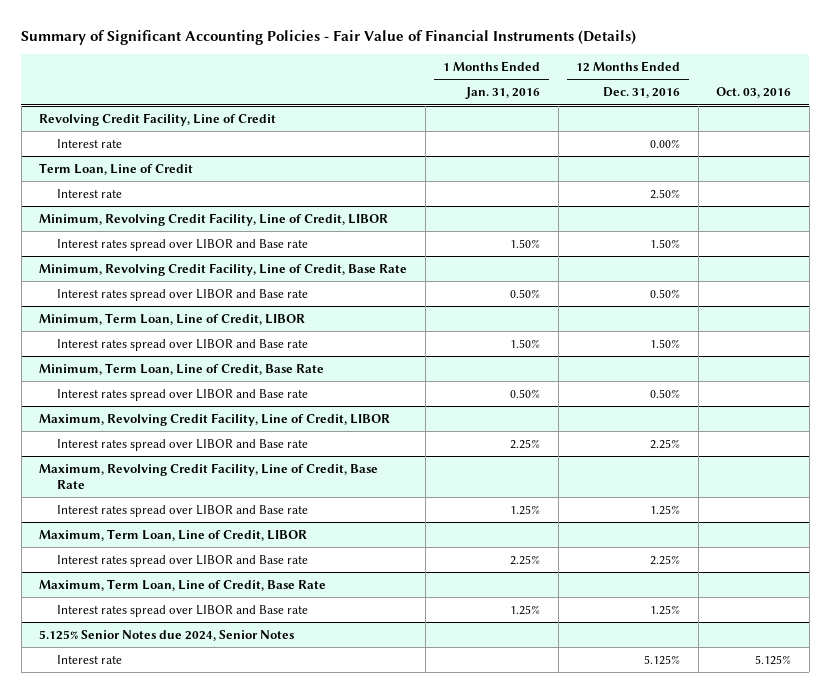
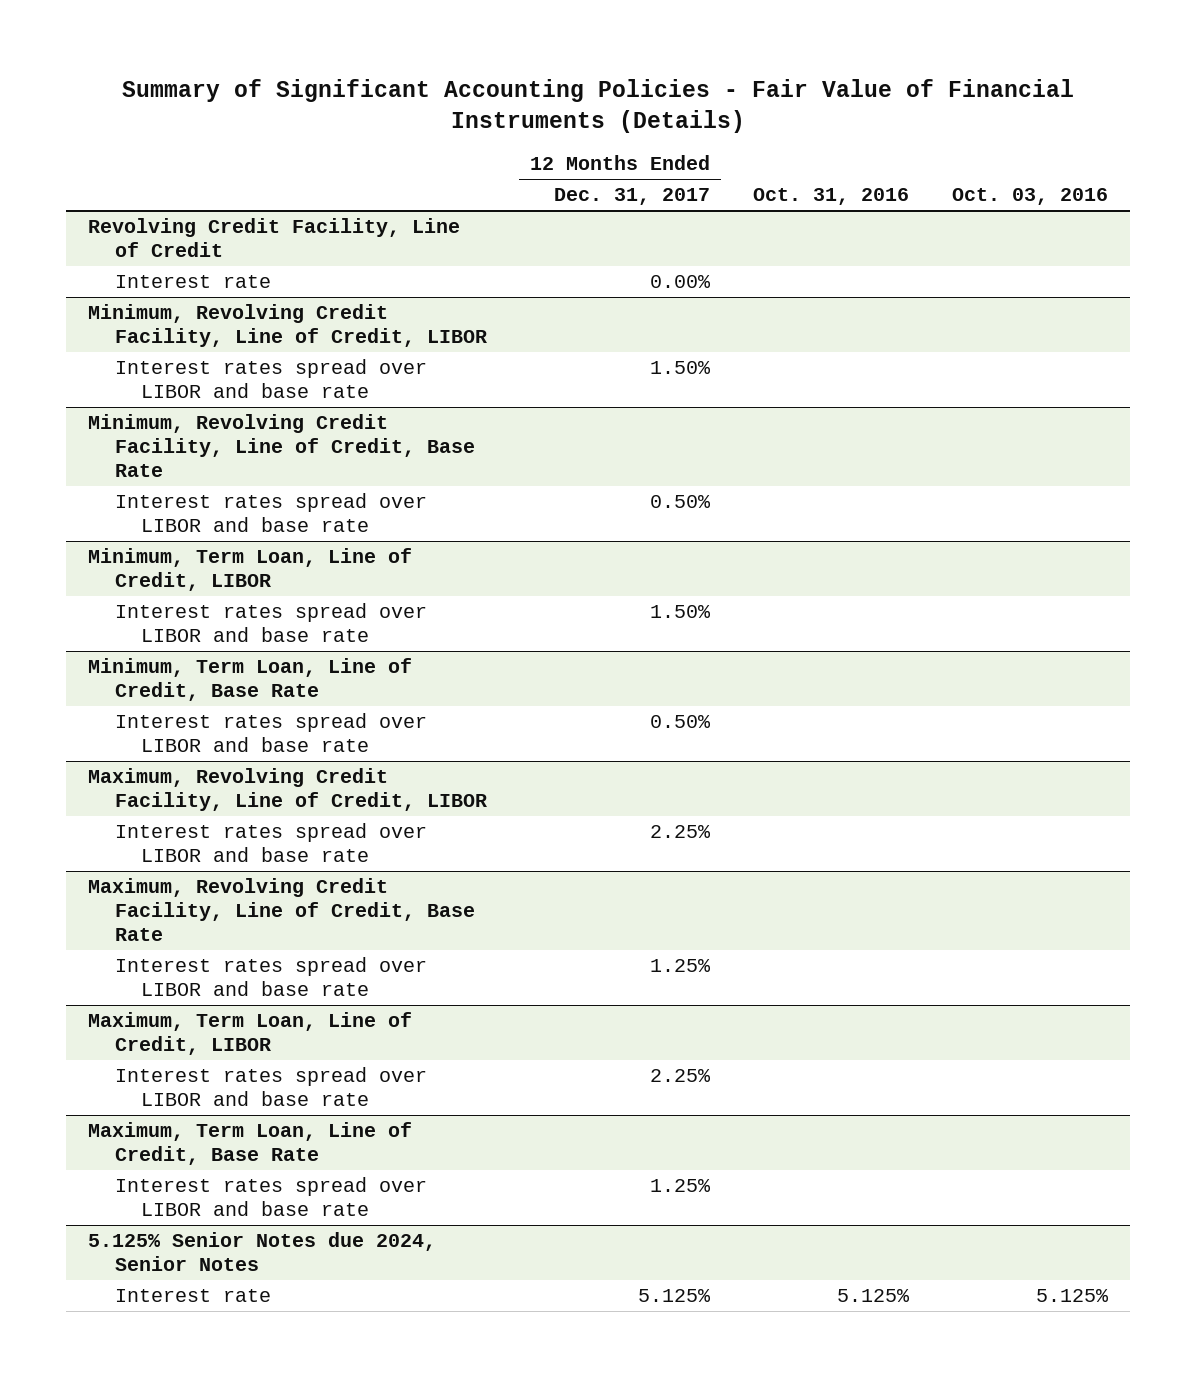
- | 1 Months Ended Jan. 31, 2016 | 12 Months Ended Dec. 31, 2016 | Oct. 03, 2016
+ | 12 Months Ended Dec. 31, 2017 | Oct. 31, 2016 | Oct. 03, 2016
- Term Loan, Line of Credit
- Interest rate | | 2.50% |
@ Minimum, Revolving Credit Facility, Line of Credit, LIBOR
- Interest rates spread over LIBOR and Base rate | 1.50% | 1.50% |
+ Interest rates spread over LIBOR and base rate | 1.50% | |
@ Minimum, Revolving Credit Facility, Line of Credit, Base Rate
- Interest rates spread over LIBOR and Base rate | 0.50% | 0.50% |
+ Interest rates spread over LIBOR and base rate | 0.50% | |
@ Minimum, Term Loan, Line of Credit, LIBOR
- Interest rates spread over LIBOR and Base rate | 1.50% | 1.50% |
+ Interest rates spread over LIBOR and base rate | 1.50% | |
@ Minimum, Term Loan, Line of Credit, Base Rate
- Interest rates spread over LIBOR and Base rate | 0.50% | 0.50% |
+ Interest rates spread over LIBOR and base rate | 0.50% | |
@ Maximum, Revolving Credit Facility, Line of Credit, LIBOR
- Interest rates spread over LIBOR and Base rate | 2.25% | 2.25% |
+ Interest rates spread over LIBOR and base rate | 2.25% | |
@ Maximum, Revolving Credit Facility, Line of Credit, Base Rate
- Interest rates spread over LIBOR and Base rate | 1.25% | 1.25% |
+ Interest rates spread over LIBOR and base rate | 1.25% | |
@ Maximum, Term Loan, Line of Credit, LIBOR
- Interest rates spread over LIBOR and Base rate | 2.25% | 2.25% |
+ Interest rates spread over LIBOR and base rate | 2.25% | |
@ Maximum, Term Loan, Line of Credit, Base Rate
- Interest rates spread over LIBOR and Base rate | 1.25% | 1.25% |
+ Interest rates spread over LIBOR and base rate | 1.25% | |

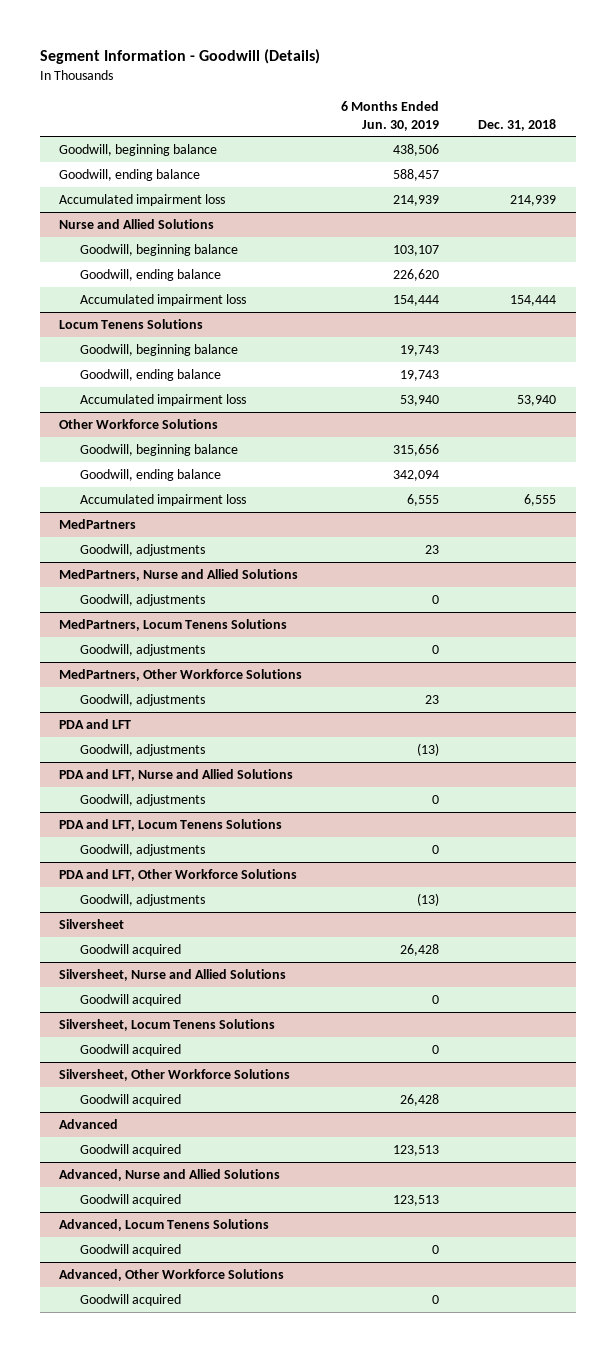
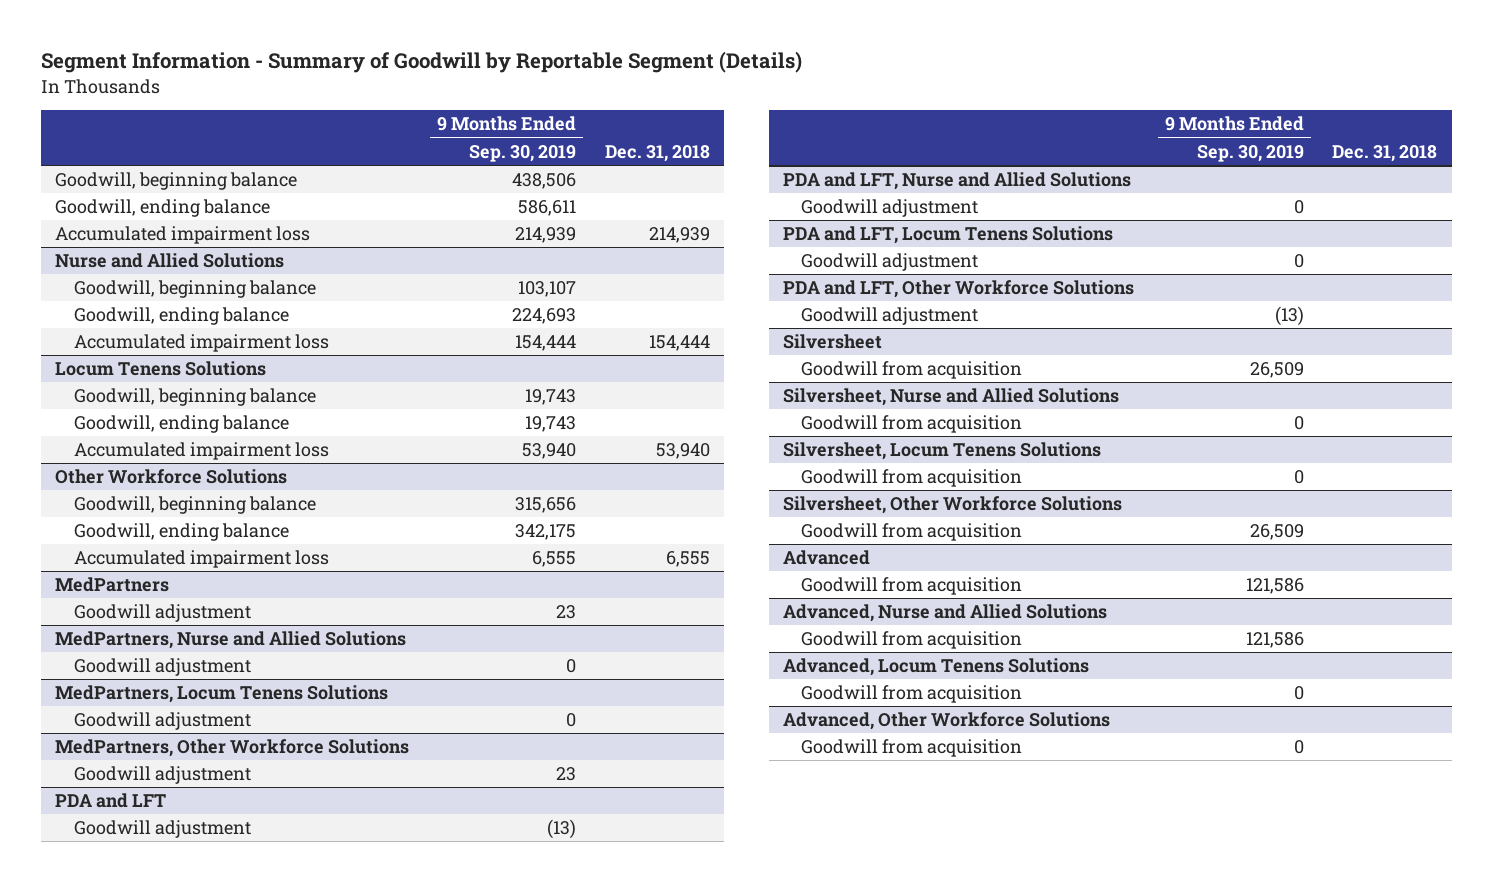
- Segment Information - Goodwill (Details)
+ Segment Information - Summary of Goodwill by Reportable Segment (Details)
- | 6 Months Ended Jun. 30, 2019 | Dec. 31, 2018
+ | 9 Months Ended Sep. 30, 2019 | Dec. 31, 2018
@ MedPartners
- Goodwill, adjustments | 23 |
+ Goodwill adjustment | 23 |
@ MedPartners, Nurse and Allied Solutions
- Goodwill, adjustments | 0 |
+ Goodwill adjustment | 0 |
@ MedPartners, Locum Tenens Solutions
- Goodwill, adjustments | 0 |
+ Goodwill adjustment | 0 |
@ MedPartners, Other Workforce Solutions
- Goodwill, adjustments | 23 |
+ Goodwill adjustment | 23 |
@ PDA and LFT
- Goodwill, adjustments | (13) |
+ Goodwill adjustment | (13) |
@ PDA and LFT, Nurse and Allied Solutions
- Goodwill, adjustments | 0 |
+ Goodwill adjustment | 0 |
@ PDA and LFT, Locum Tenens Solutions
- Goodwill, adjustments | 0 |
+ Goodwill adjustment | 0 |
@ PDA and LFT, Other Workforce Solutions
- Goodwill, adjustments | (13) |
+ Goodwill adjustment | (13) |
@ Silversheet
- Goodwill acquired | 26,428 |
+ Goodwill from acquisition | 26,509 |
@ Silversheet, Nurse and Allied Solutions
- Goodwill acquired | 0 |
+ Goodwill from acquisition | 0 |
@ Silversheet, Locum Tenens Solutions
- Goodwill acquired | 0 |
+ Goodwill from acquisition | 0 |
@ Silversheet, Other Workforce Solutions
- Goodwill acquired | 26,428 |
+ Goodwill from acquisition | 26,509 |
@ Advanced
- Goodwill acquired | 123,513 |
+ Goodwill from acquisition | 121,586 |
@ Advanced, Nurse and Allied Solutions
- Goodwill acquired | 123,513 |
+ Goodwill from acquisition | 121,586 |
@ Advanced, Locum Tenens Solutions
- Goodwill acquired | 0 |
+ Goodwill from acquisition | 0 |
@ Advanced, Other Workforce Solutions
- Goodwill acquired | 0 |
+ Goodwill from acquisition | 0 |

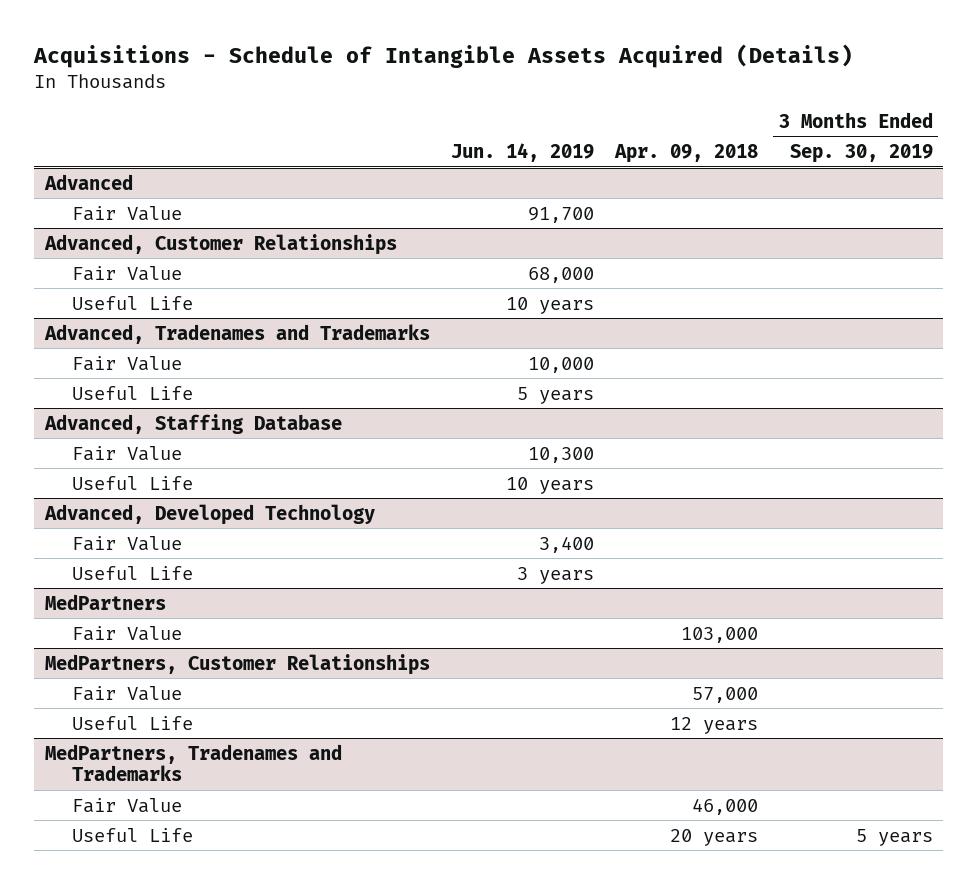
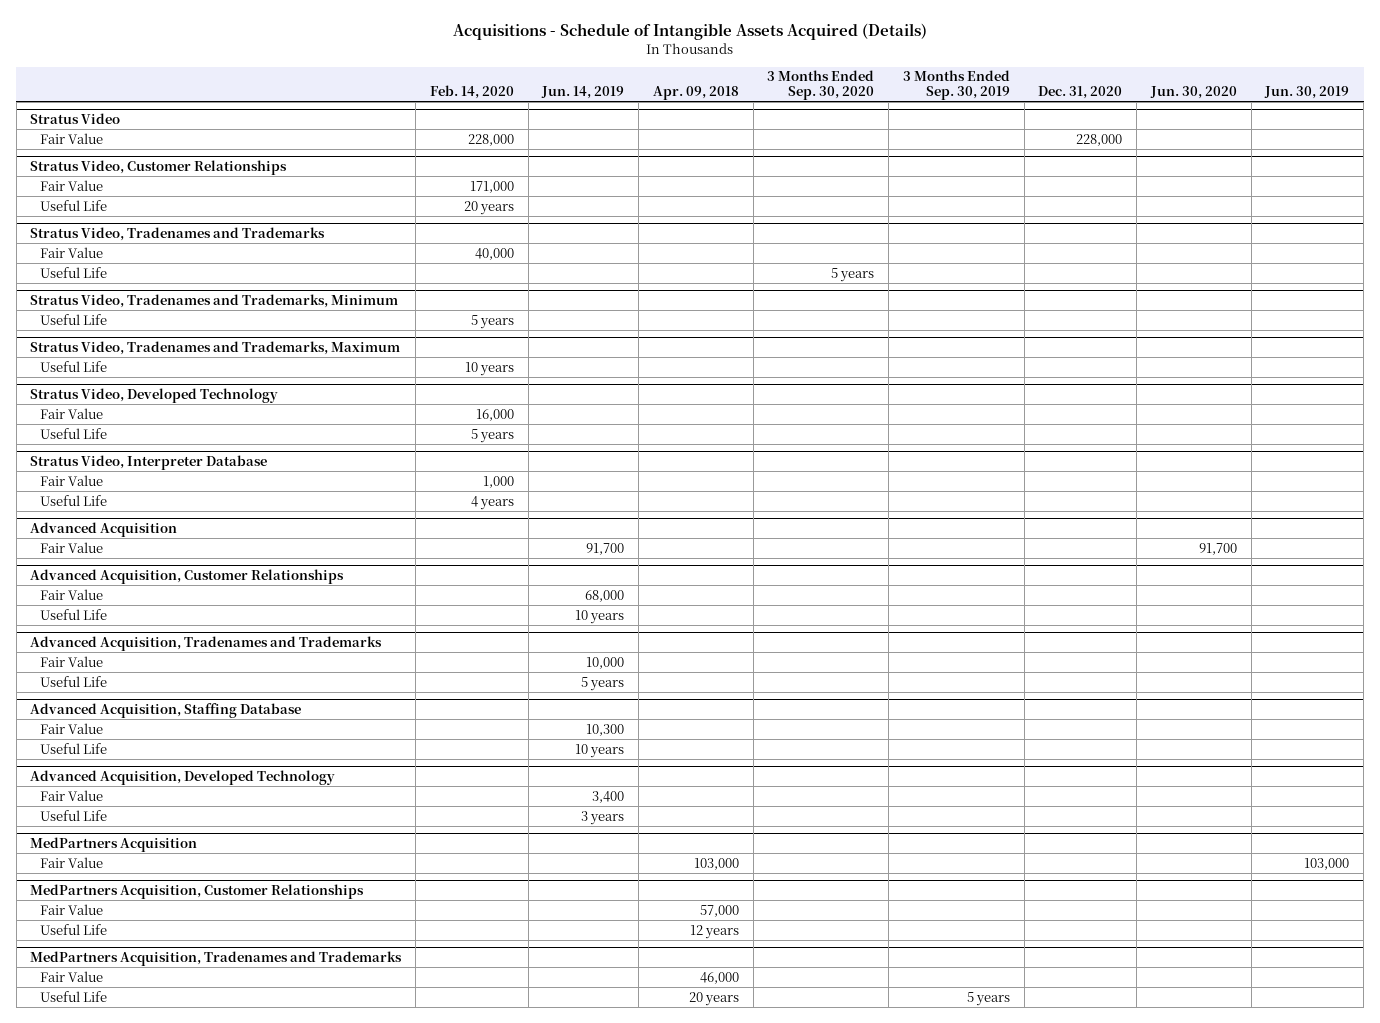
- | Jun. 14, 2019 | Apr. 09, 2018 | 3 Months Ended Sep. 30, 2019
+ | Feb. 14, 2020 | Jun. 14, 2019 | Apr. 09, 2018 | 3 Months Ended Sep. 30, 2020 | 3 Months Ended Sep. 30, 2019 | Dec. 31, 2020 | Jun. 30, 2020 | Jun. 30, 2019
- Advanced
+ Stratus Video
+ Fair Value | 228,000 | | | | | 228,000 | |
+ Stratus Video, Customer Relationships
+ Fair Value | 171,000 | | | | | | |
+ Useful Life | 20 years | | | | | | |
+ Stratus Video, Tradenames and Trademarks
+ Fair Value | 40,000 | | | | | | |
+ Useful Life | | | | 5 years | | | |
+ Stratus Video, Tradenames and Trademarks, Minimum
+ Useful Life | 5 years | | | | | | |
+ Stratus Video, Tradenames and Trademarks, Maximum
+ Useful Life | 10 years | | | | | | |
+ Stratus Video, Developed Technology
+ Fair Value | 16,000 | | | | | | |
+ Useful Life | 5 years | | | | | | |
+ Stratus Video, Interpreter Database
+ Fair Value | 1,000 | | | | | | |
+ Useful Life | 4 years | | | | | | |
+ Advanced Acquisition
- Advanced, Customer Relationships
+ Advanced Acquisition, Customer Relationships
- Advanced, Tradenames and Trademarks
+ Advanced Acquisition, Tradenames and Trademarks
- Advanced, Staffing Database
+ Advanced Acquisition, Staffing Database
- Advanced, Developed Technology
+ Advanced Acquisition, Developed Technology
- MedPartners
+ MedPartners Acquisition
- MedPartners, Customer Relationships
+ MedPartners Acquisition, Customer Relationships
- MedPartners, Tradenames and Trademarks
+ MedPartners Acquisition, Tradenames and Trademarks

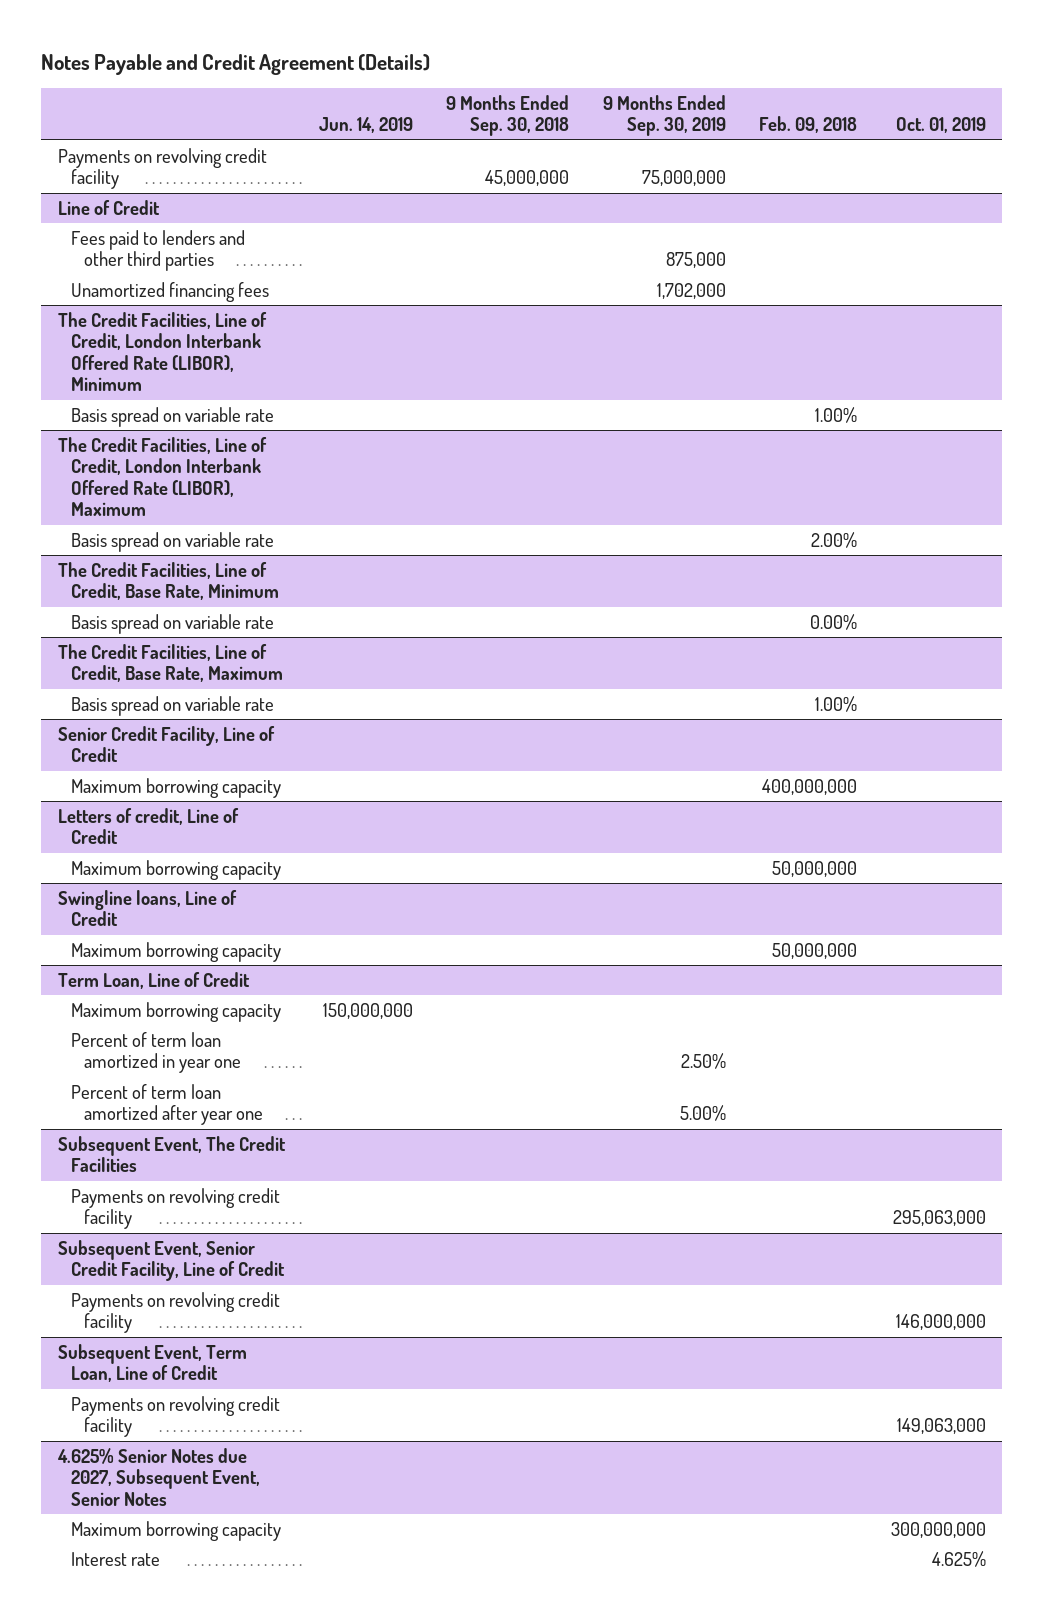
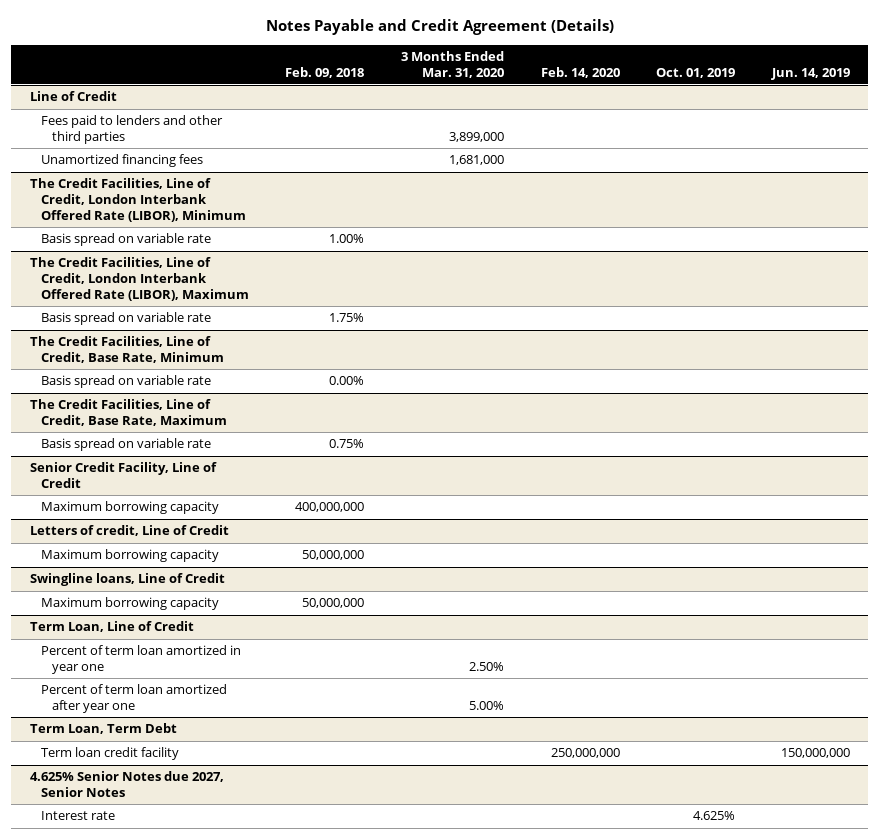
- | Jun. 14, 2019 | 9 Months Ended Sep. 30, 2018 | 9 Months Ended Sep. 30, 2019 | Feb. 09, 2018 | Oct. 01, 2019
+ | Feb. 09, 2018 | 3 Months Ended Mar. 31, 2020 | Feb. 14, 2020 | Oct. 01, 2019 | Jun. 14, 2019
- Payments on revolving credit facility | | 45,000,000 | 75,000,000 | |
@ The Credit Facilities, Line of Credit, London Interbank Offered Rate (LIBOR), Maximum
- Basis spread on variable rate | | | | 2.00% |
+ Basis spread on variable rate | 1.75% | | | |
@ The Credit Facilities, Line of Credit, Base Rate, Maximum
- Basis spread on variable rate | | | | 1.00% |
+ Basis spread on variable rate | 0.75% | | | |
@ Term Loan, Line of Credit
- Maximum borrowing capacity | 150,000,000 | | | |
- Subsequent Event, The Credit Facilities
- Payments on revolving credit facility | | | | | 295,063,000
- Subsequent Event, Senior Credit Facility, Line of Credit
- Payments on revolving credit facility | | | | | 146,000,000
- Subsequent Event, Term Loan, Line of Credit
- Payments on revolving credit facility | | | | | 149,063,000
- 4.625% Senior Notes due 2027, Subsequent Event, Senior Notes
- Maximum borrowing capacity | | | | | 300,000,000
+ Term Loan, Term Debt
+ Term loan credit facility | | | 250,000,000 | | 150,000,000
+ 4.625% Senior Notes due 2027, Senior Notes

